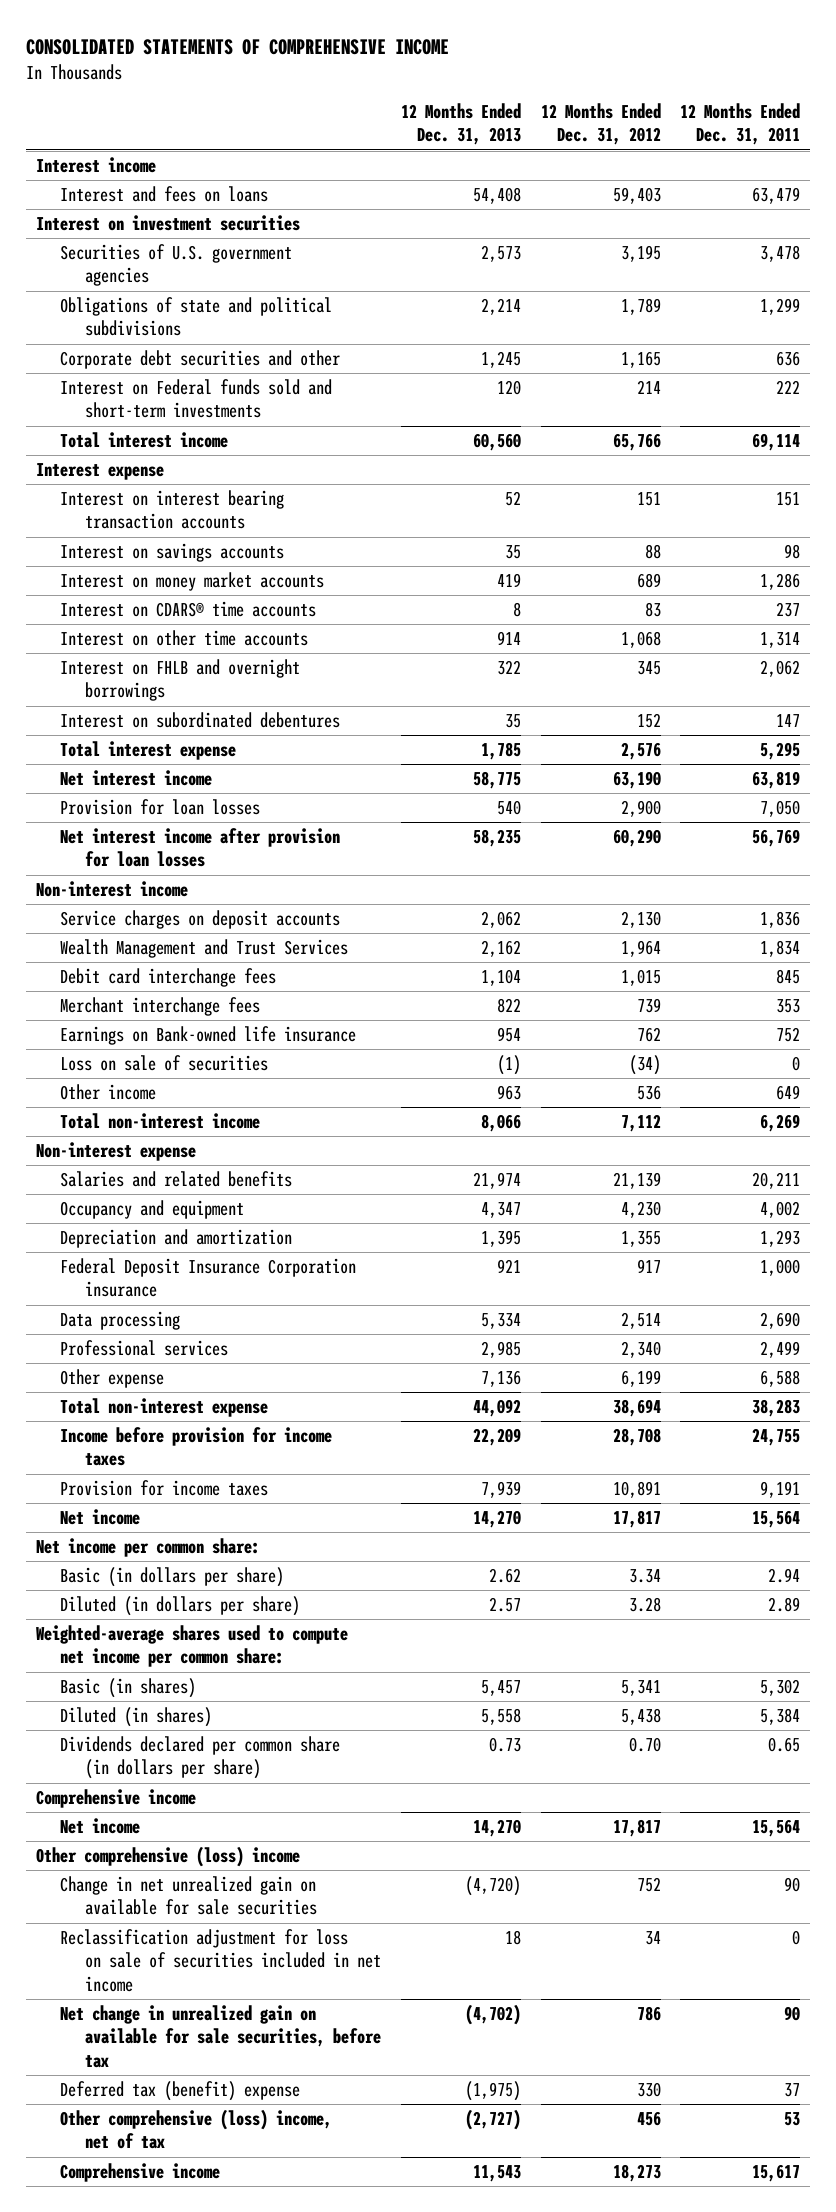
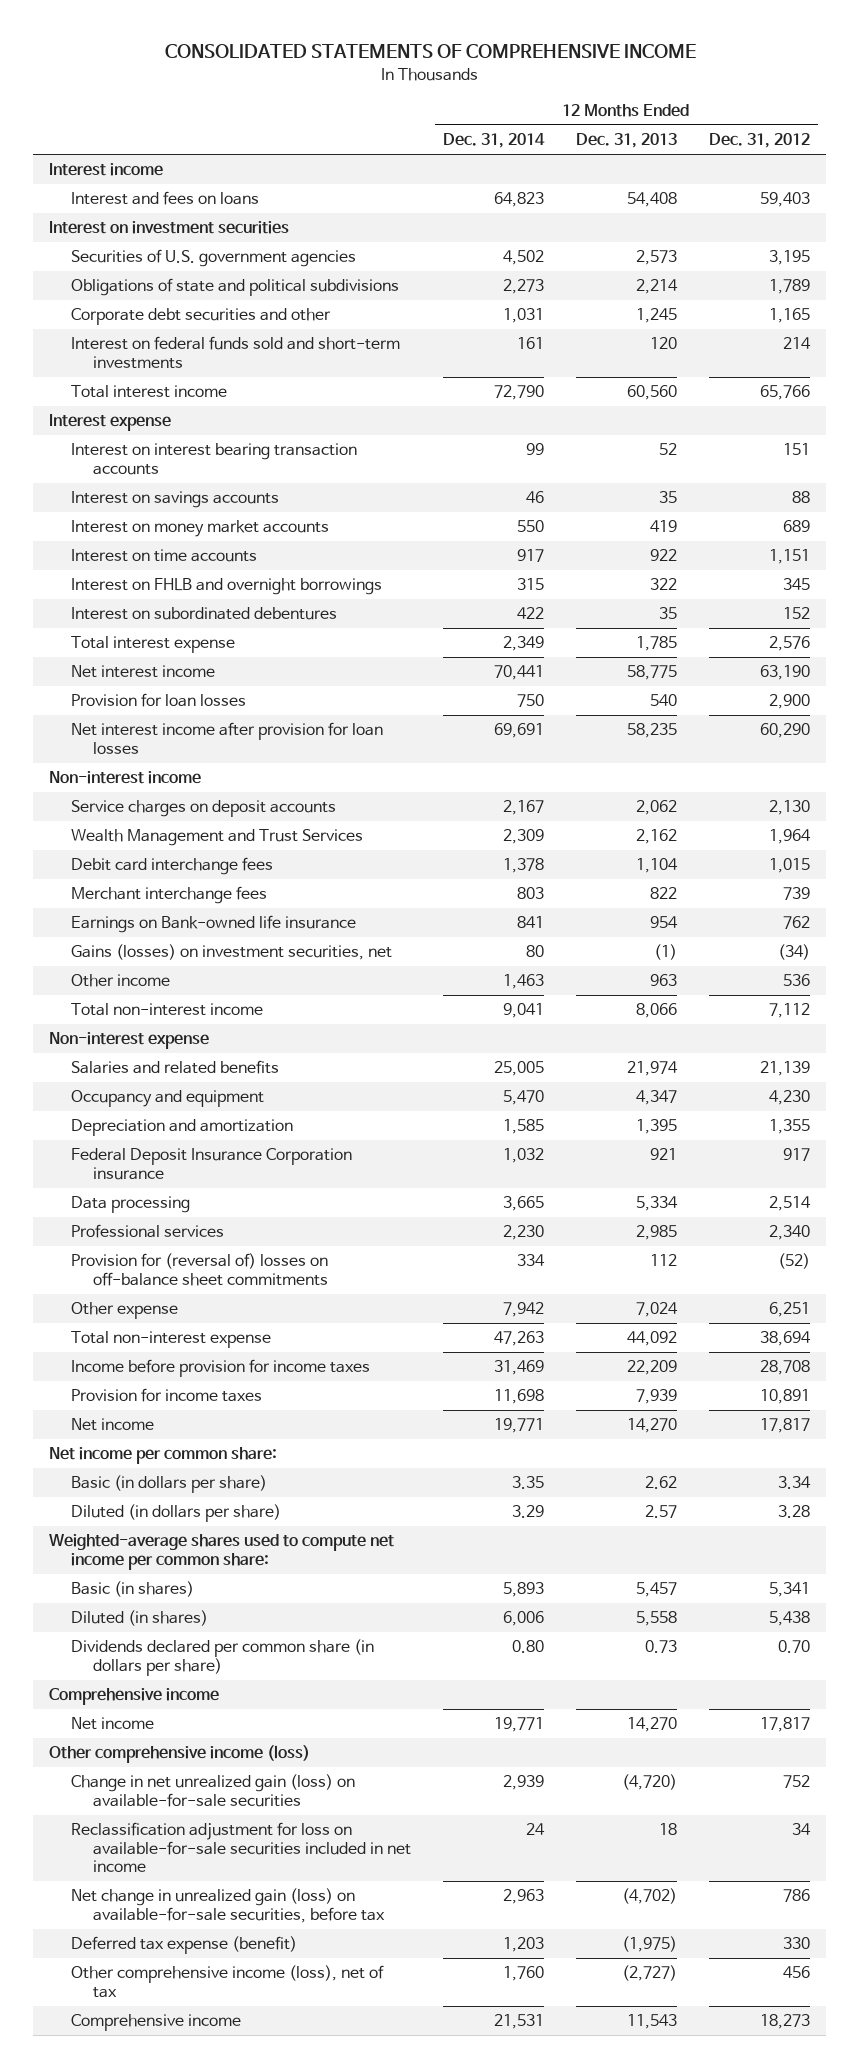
- | 12 Months Ended Dec. 31, 2013 | 12 Months Ended Dec. 31, 2012 | 12 Months Ended Dec. 31, 2011
+ | 12 Months Ended Dec. 31, 2014 | 12 Months Ended Dec. 31, 2013 | 12 Months Ended Dec. 31, 2012
- Interest on Federal funds sold and short-term investments | 120 | 214 | 222
+ Interest on federal funds sold and short-term investments | 161 | 120 | 214
- Interest on CDARS® time accounts | 8 | 83 | 237
- Interest on other time accounts | 914 | 1,068 | 1,314
+ Interest on time accounts | 917 | 922 | 1,151
- Loss on sale of securities | (1) | (34) | 0
+ Gains (losses) on investment securities, net | 80 | (1) | (34)
- Other expense | 7,136 | 6,199 | 6,588
+ Provision for (reversal of) losses on off-balance sheet commitments | 334 | 112 | (52)
+ Other expense | 7,942 | 7,024 | 6,251
- Other comprehensive (loss) income
- Change in net unrealized gain on available for sale securities | (4,720) | 752 | 90
- Reclassification adjustment for loss on sale of securities included in net income | 18 | 34 | 0
- Net change in unrealized gain on available for sale securities, before tax | (4,702) | 786 | 90
- Deferred tax (benefit) expense | (1,975) | 330 | 37
- Other comprehensive (loss) income, net of tax | (2,727) | 456 | 53
+ Other comprehensive income (loss)
+ Change in net unrealized gain (loss) on available-for-sale securities | 2,939 | (4,720) | 752
+ Reclassification adjustment for loss on available-for-sale securities included in net income | 24 | 18 | 34
+ Net change in unrealized gain (loss) on available-for-sale securities, before tax | 2,963 | (4,702) | 786
+ Deferred tax expense (benefit) | 1,203 | (1,975) | 330
+ Other comprehensive income (loss), net of tax | 1,760 | (2,727) | 456

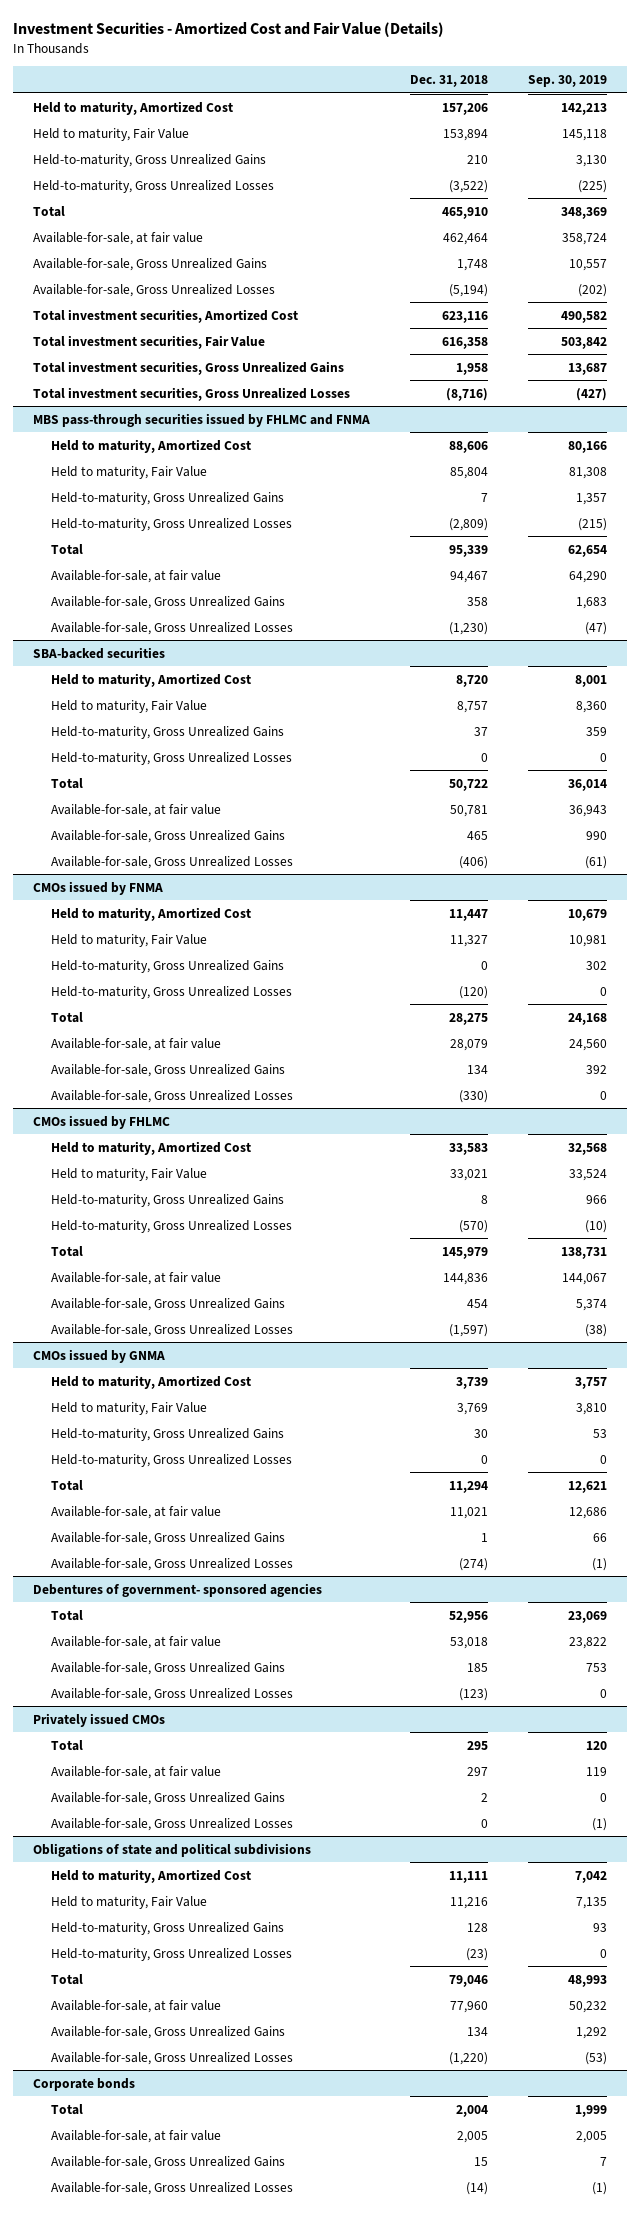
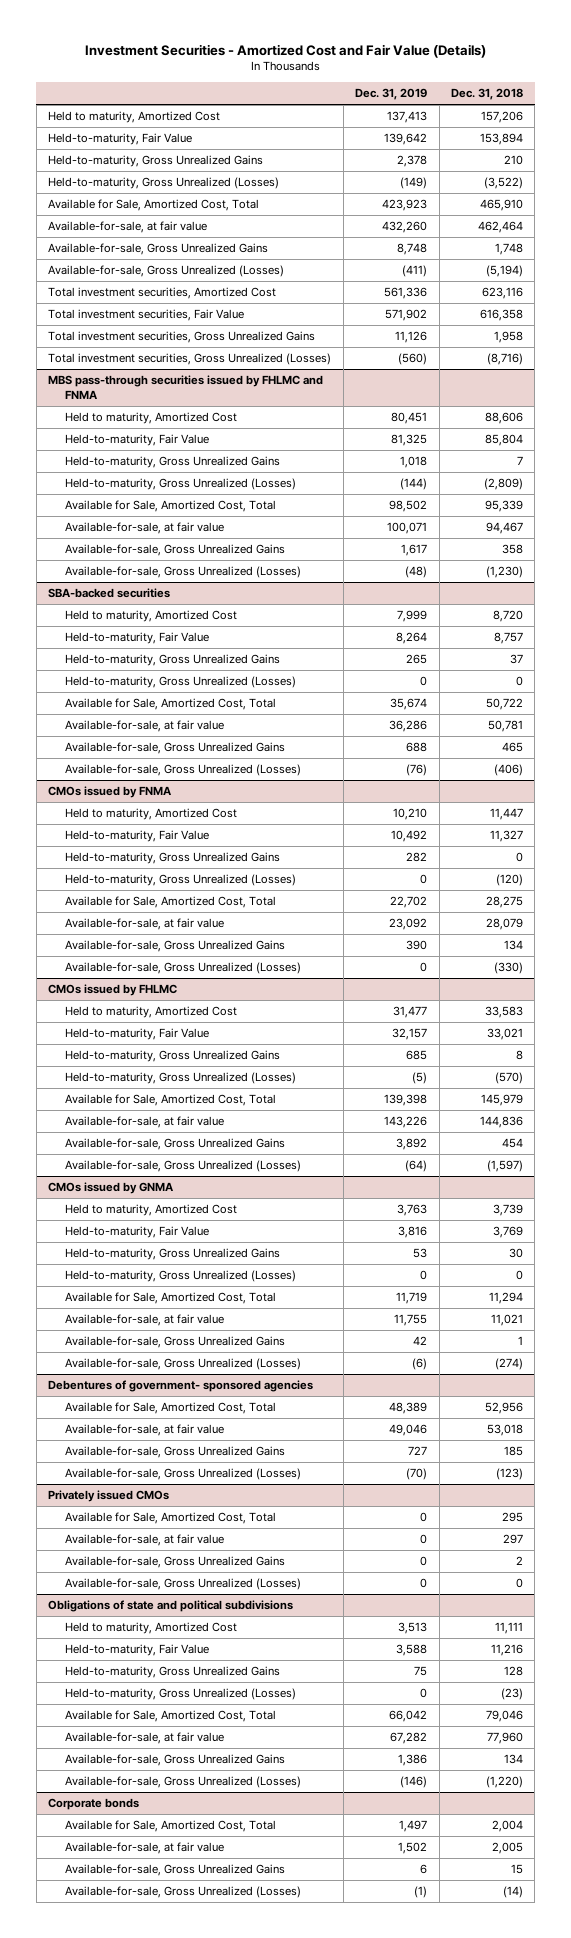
- | Dec. 31, 2018 | Sep. 30, 2019
+ | Dec. 31, 2019 | Dec. 31, 2018
- Held to maturity, Fair Value | 153,894 | 145,118
+ Held-to-maturity, Fair Value | 139,642 | 153,894
- Held-to-maturity, Gross Unrealized Losses | (3,522) | (225)
- Total | 465,910 | 348,369
+ Held-to-maturity, Gross Unrealized (Losses) | (149) | (3,522)
+ Available for Sale, Amortized Cost, Total | 423,923 | 465,910
- Available-for-sale, Gross Unrealized Losses | (5,194) | (202)
+ Available-for-sale, Gross Unrealized (Losses) | (411) | (5,194)
- Total investment securities, Gross Unrealized Losses | (8,716) | (427)
+ Total investment securities, Gross Unrealized (Losses) | (560) | (8,716)
@ MBS pass-through securities issued by FHLMC and FNMA
- Held to maturity, Fair Value | 85,804 | 81,308
+ Held-to-maturity, Fair Value | 81,325 | 85,804
- Held-to-maturity, Gross Unrealized Losses | (2,809) | (215)
- Total | 95,339 | 62,654
+ Held-to-maturity, Gross Unrealized (Losses) | (144) | (2,809)
+ Available for Sale, Amortized Cost, Total | 98,502 | 95,339
- Available-for-sale, Gross Unrealized Losses | (1,230) | (47)
+ Available-for-sale, Gross Unrealized (Losses) | (48) | (1,230)
@ SBA-backed securities
- Held to maturity, Fair Value | 8,757 | 8,360
+ Held-to-maturity, Fair Value | 8,264 | 8,757
- Held-to-maturity, Gross Unrealized Losses | 0 | 0
- Total | 50,722 | 36,014
+ Held-to-maturity, Gross Unrealized (Losses) | 0 | 0
+ Available for Sale, Amortized Cost, Total | 35,674 | 50,722
- Available-for-sale, Gross Unrealized Losses | (406) | (61)
+ Available-for-sale, Gross Unrealized (Losses) | (76) | (406)
@ CMOs issued by FNMA
- Held to maturity, Fair Value | 11,327 | 10,981
+ Held-to-maturity, Fair Value | 10,492 | 11,327
- Held-to-maturity, Gross Unrealized Losses | (120) | 0
- Total | 28,275 | 24,168
+ Held-to-maturity, Gross Unrealized (Losses) | 0 | (120)
+ Available for Sale, Amortized Cost, Total | 22,702 | 28,275
- Available-for-sale, Gross Unrealized Losses | (330) | 0
+ Available-for-sale, Gross Unrealized (Losses) | 0 | (330)
@ CMOs issued by FHLMC
- Held to maturity, Fair Value | 33,021 | 33,524
+ Held-to-maturity, Fair Value | 32,157 | 33,021
- Held-to-maturity, Gross Unrealized Losses | (570) | (10)
- Total | 145,979 | 138,731
+ Held-to-maturity, Gross Unrealized (Losses) | (5) | (570)
+ Available for Sale, Amortized Cost, Total | 139,398 | 145,979
- Available-for-sale, Gross Unrealized Losses | (1,597) | (38)
+ Available-for-sale, Gross Unrealized (Losses) | (64) | (1,597)
@ CMOs issued by GNMA
- Held to maturity, Fair Value | 3,769 | 3,810
+ Held-to-maturity, Fair Value | 3,816 | 3,769
- Held-to-maturity, Gross Unrealized Losses | 0 | 0
- Total | 11,294 | 12,621
+ Held-to-maturity, Gross Unrealized (Losses) | 0 | 0
+ Available for Sale, Amortized Cost, Total | 11,719 | 11,294
- Available-for-sale, Gross Unrealized Losses | (274) | (1)
+ Available-for-sale, Gross Unrealized (Losses) | (6) | (274)
@ Debentures of government- sponsored agencies
- Total | 52,956 | 23,069
+ Available for Sale, Amortized Cost, Total | 48,389 | 52,956
- Available-for-sale, Gross Unrealized Losses | (123) | 0
+ Available-for-sale, Gross Unrealized (Losses) | (70) | (123)
@ Privately issued CMOs
- Total | 295 | 120
+ Available for Sale, Amortized Cost, Total | 0 | 295
- Available-for-sale, Gross Unrealized Losses | 0 | (1)
+ Available-for-sale, Gross Unrealized (Losses) | 0 | 0
@ Obligations of state and political subdivisions
- Held to maturity, Fair Value | 11,216 | 7,135
+ Held-to-maturity, Fair Value | 3,588 | 11,216
- Held-to-maturity, Gross Unrealized Losses | (23) | 0
- Total | 79,046 | 48,993
+ Held-to-maturity, Gross Unrealized (Losses) | 0 | (23)
+ Available for Sale, Amortized Cost, Total | 66,042 | 79,046
- Available-for-sale, Gross Unrealized Losses | (1,220) | (53)
+ Available-for-sale, Gross Unrealized (Losses) | (146) | (1,220)
@ Corporate bonds
- Total | 2,004 | 1,999
+ Available for Sale, Amortized Cost, Total | 1,497 | 2,004
- Available-for-sale, Gross Unrealized Losses | (14) | (1)
+ Available-for-sale, Gross Unrealized (Losses) | (1) | (14)

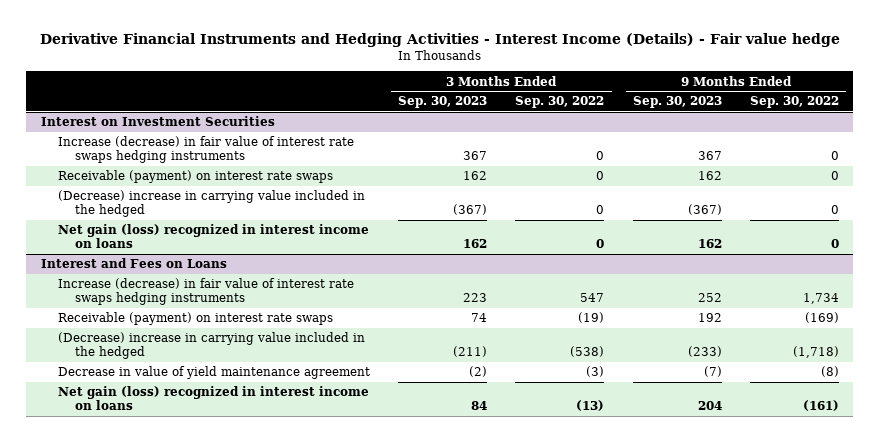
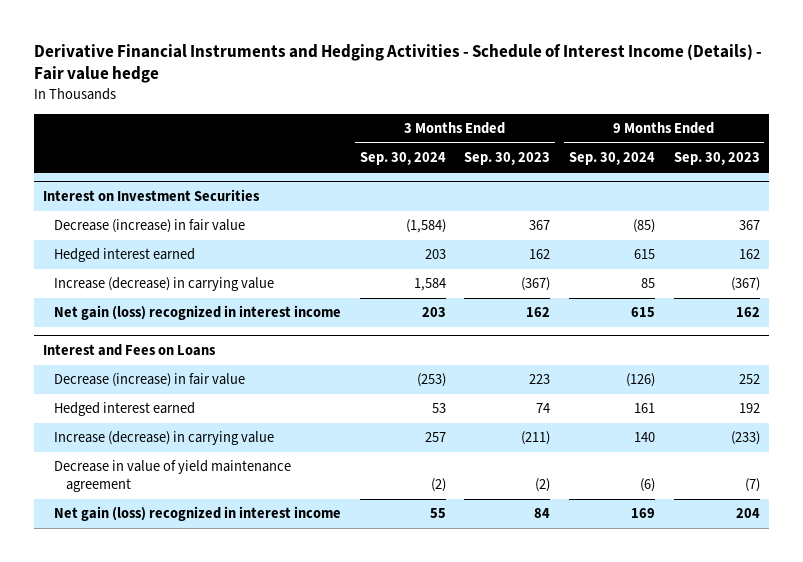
- Derivative Financial Instruments and Hedging Activities - Interest Income (Details) - Fair value hedge
+ Derivative Financial Instruments and Hedging Activities - Schedule of Interest Income (Details) - Fair value hedge
- | 3 Months Ended Sep. 30, 2023 | 3 Months Ended Sep. 30, 2022 | 9 Months Ended Sep. 30, 2023 | 9 Months Ended Sep. 30, 2022
+ | 3 Months Ended Sep. 30, 2024 | 3 Months Ended Sep. 30, 2023 | 9 Months Ended Sep. 30, 2024 | 9 Months Ended Sep. 30, 2023
@ Interest on Investment Securities
- Increase (decrease) in fair value of interest rate swaps hedging instruments | 367 | 0 | 367 | 0
- Receivable (payment) on interest rate swaps | 162 | 0 | 162 | 0
- (Decrease) increase in carrying value included in the hedged | (367) | 0 | (367) | 0
- Net gain (loss) recognized in interest income on loans | 162 | 0 | 162 | 0
+ Decrease (increase) in fair value | (1,584) | 367 | (85) | 367
+ Hedged interest earned | 203 | 162 | 615 | 162
+ Increase (decrease) in carrying value | 1,584 | (367) | 85 | (367)
+ Net gain (loss) recognized in interest income | 203 | 162 | 615 | 162
@ Interest and Fees on Loans
- Increase (decrease) in fair value of interest rate swaps hedging instruments | 223 | 547 | 252 | 1,734
- Receivable (payment) on interest rate swaps | 74 | (19) | 192 | (169)
- (Decrease) increase in carrying value included in the hedged | (211) | (538) | (233) | (1,718)
+ Decrease (increase) in fair value | (253) | 223 | (126) | 252
+ Hedged interest earned | 53 | 74 | 161 | 192
+ Increase (decrease) in carrying value | 257 | (211) | 140 | (233)
- Net gain (loss) recognized in interest income on loans | 84 | (13) | 204 | (161)
+ Net gain (loss) recognized in interest income | 55 | 84 | 169 | 204

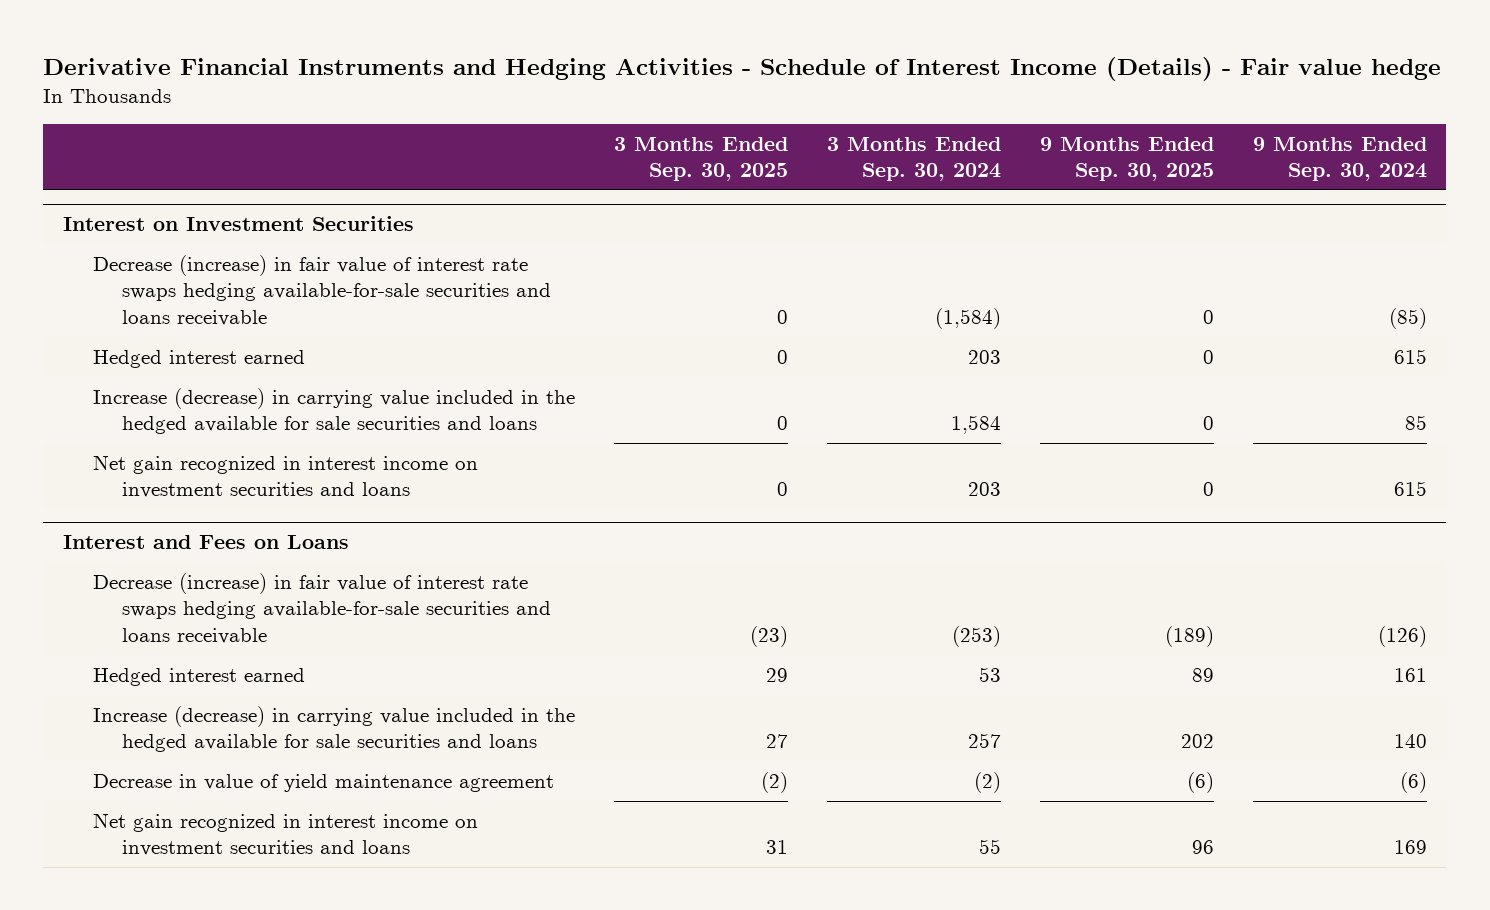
- | 3 Months Ended Sep. 30, 2024 | 3 Months Ended Sep. 30, 2023 | 9 Months Ended Sep. 30, 2024 | 9 Months Ended Sep. 30, 2023
+ | 3 Months Ended Sep. 30, 2025 | 3 Months Ended Sep. 30, 2024 | 9 Months Ended Sep. 30, 2025 | 9 Months Ended Sep. 30, 2024
@ Interest on Investment Securities
- Decrease (increase) in fair value | (1,584) | 367 | (85) | 367
+ Decrease (increase) in fair value of interest rate swaps hedging available-for-sale securities and loans receivable | 0 | (1,584) | 0 | (85)
- Increase (decrease) in carrying value | 1,584 | (367) | 85 | (367)
- Net gain (loss) recognized in interest income | 203 | 162 | 615 | 162
+ Increase (decrease) in carrying value included in the hedged available for sale securities and loans | 0 | 1,584 | 0 | 85
+ Net gain recognized in interest income on investment securities and loans | 0 | 203 | 0 | 615
@ Interest and Fees on Loans
- Decrease (increase) in fair value | (253) | 223 | (126) | 252
+ Decrease (increase) in fair value of interest rate swaps hedging available-for-sale securities and loans receivable | (23) | (253) | (189) | (126)
- Increase (decrease) in carrying value | 257 | (211) | 140 | (233)
+ Increase (decrease) in carrying value included in the hedged available for sale securities and loans | 27 | 257 | 202 | 140
- Net gain (loss) recognized in interest income | 55 | 84 | 169 | 204
+ Net gain recognized in interest income on investment securities and loans | 31 | 55 | 96 | 169

